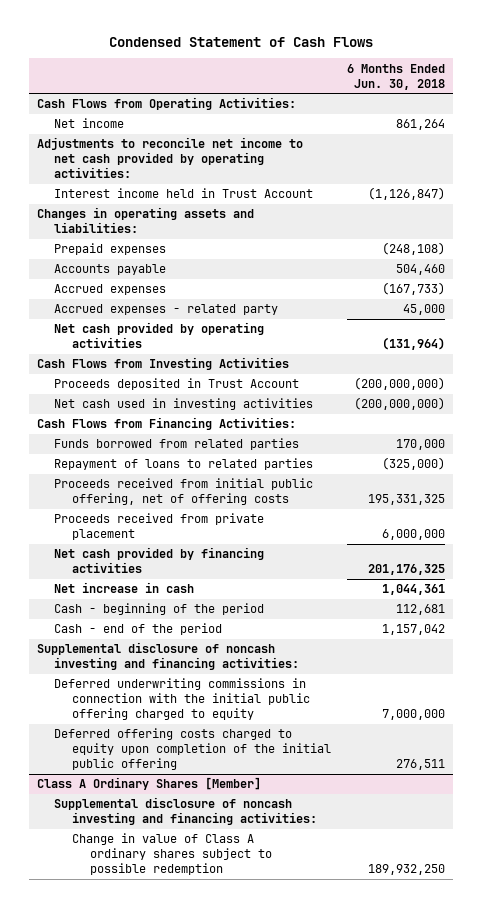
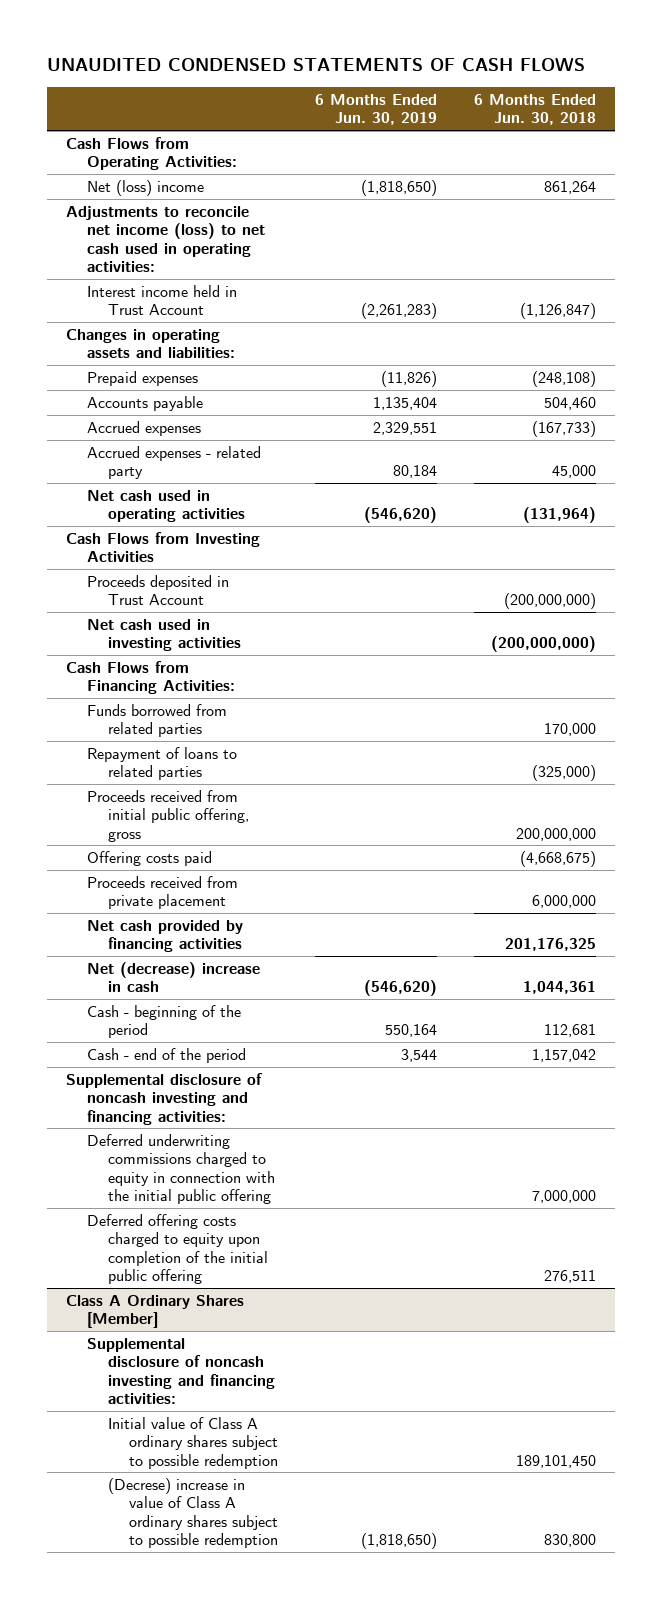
- Condensed Statement of Cash Flows
+ UNAUDITED CONDENSED STATEMENTS OF CASH FLOWS
- | 6 Months Ended Jun. 30, 2018
+ | 6 Months Ended Jun. 30, 2019 | 6 Months Ended Jun. 30, 2018
- Net income | 861,264
- Adjustments to reconcile net income to net cash provided by operating activities:
+ Net (loss) income | (1,818,650) | 861,264
+ Adjustments to reconcile net income (loss) to net cash used in operating activities:
- Net cash provided by operating activities | (131,964)
+ Net cash used in operating activities | (546,620) | (131,964)
- Proceeds received from initial public offering, net of offering costs | 195,331,325
+ Proceeds received from initial public offering, gross | | 200,000,000
+ Offering costs paid | | (4,668,675)
- Net increase in cash | 1,044,361
+ Net (decrease) increase in cash | (546,620) | 1,044,361
- Deferred underwriting commissions in connection with the initial public offering charged to equity | 7,000,000
+ Deferred underwriting commissions charged to equity in connection with the initial public offering | | 7,000,000
@ Class A Ordinary Shares [Member]
- Change in value of Class A ordinary shares subject to possible redemption | 189,932,250
+ Initial value of Class A ordinary shares subject to possible redemption | | 189,101,450
+ (Decrese) increase in value of Class A ordinary shares subject to possible redemption | (1,818,650) | 830,800

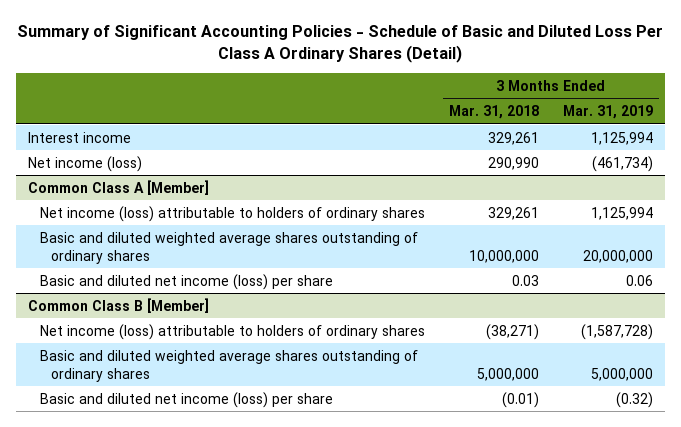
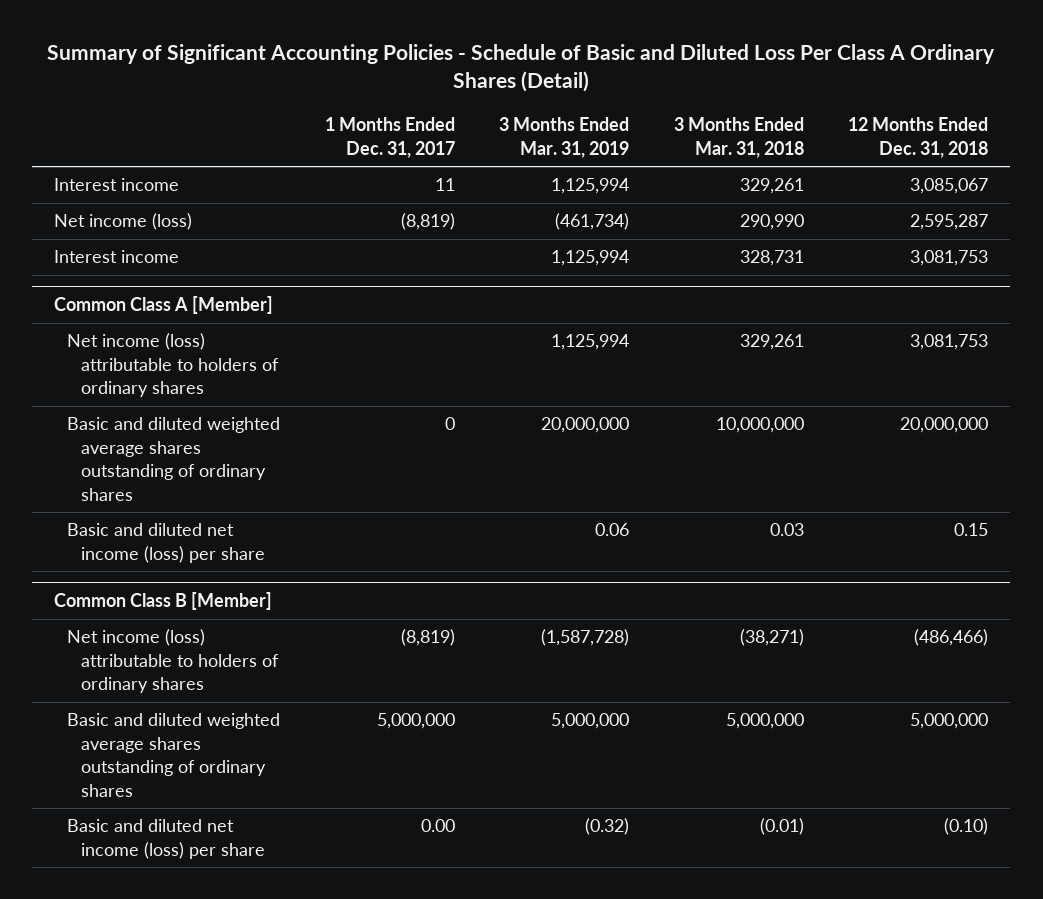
- | 3 Months Ended Mar. 31, 2018 | 3 Months Ended Mar. 31, 2019
+ | 1 Months Ended Dec. 31, 2017 | 3 Months Ended Mar. 31, 2019 | 3 Months Ended Mar. 31, 2018 | 12 Months Ended Dec. 31, 2018
+ Interest income | | 1,125,994 | 328,731 | 3,081,753

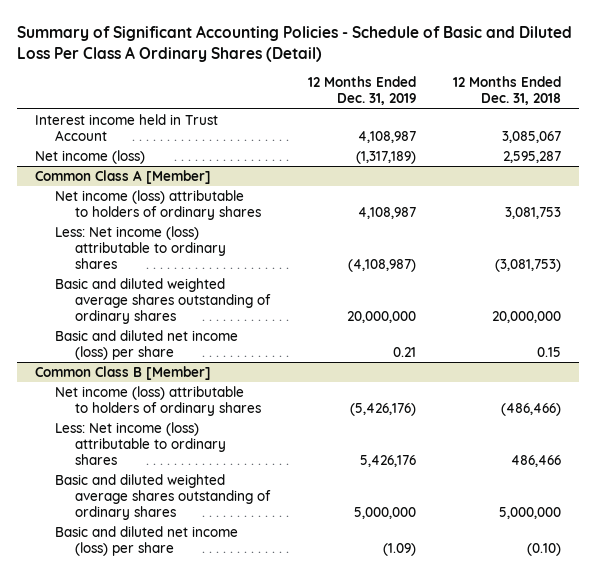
- | 1 Months Ended Dec. 31, 2017 | 3 Months Ended Mar. 31, 2019 | 3 Months Ended Mar. 31, 2018 | 12 Months Ended Dec. 31, 2018
+ | 12 Months Ended Dec. 31, 2019 | 12 Months Ended Dec. 31, 2018
- Interest income | 11 | 1,125,994 | 329,261 | 3,085,067
+ Interest income held in Trust Account | 4,108,987 | 3,085,067
- Interest income | | 1,125,994 | 328,731 | 3,081,753
@ Common Class A [Member]
+ Less: Net income (loss) attributable to ordinary shares | (4,108,987) | (3,081,753)
@ Common Class B [Member]
+ Less: Net income (loss) attributable to ordinary shares | 5,426,176 | 486,466

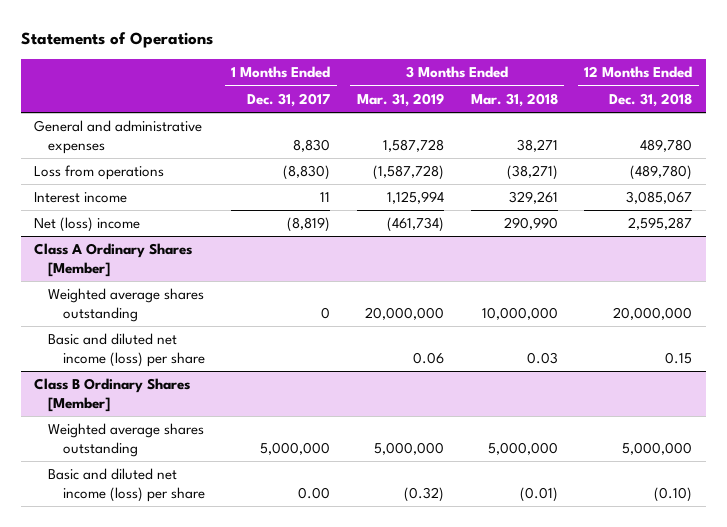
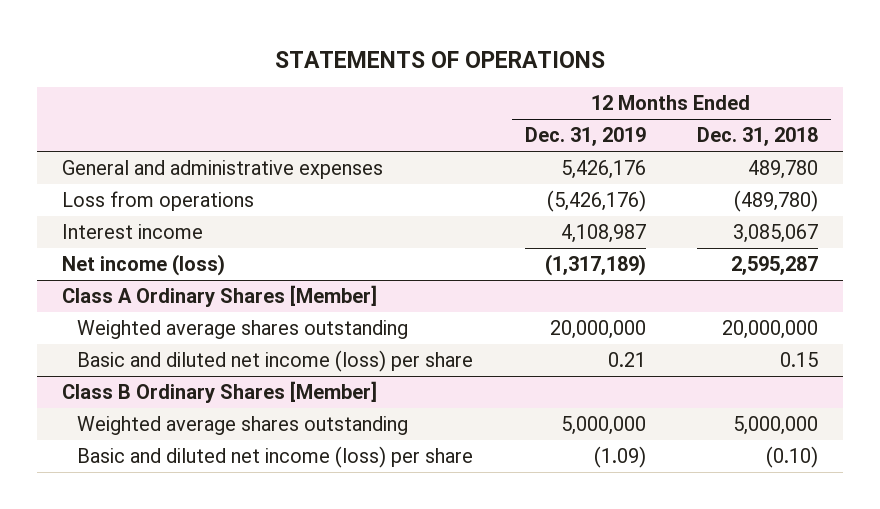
- Statements of Operations
+ STATEMENTS OF OPERATIONS
- | 1 Months Ended Dec. 31, 2017 | 3 Months Ended Mar. 31, 2019 | 3 Months Ended Mar. 31, 2018 | 12 Months Ended Dec. 31, 2018
+ | 12 Months Ended Dec. 31, 2019 | 12 Months Ended Dec. 31, 2018
- Net (loss) income | (8,819) | (461,734) | 290,990 | 2,595,287
+ Net income (loss) | (1,317,189) | 2,595,287

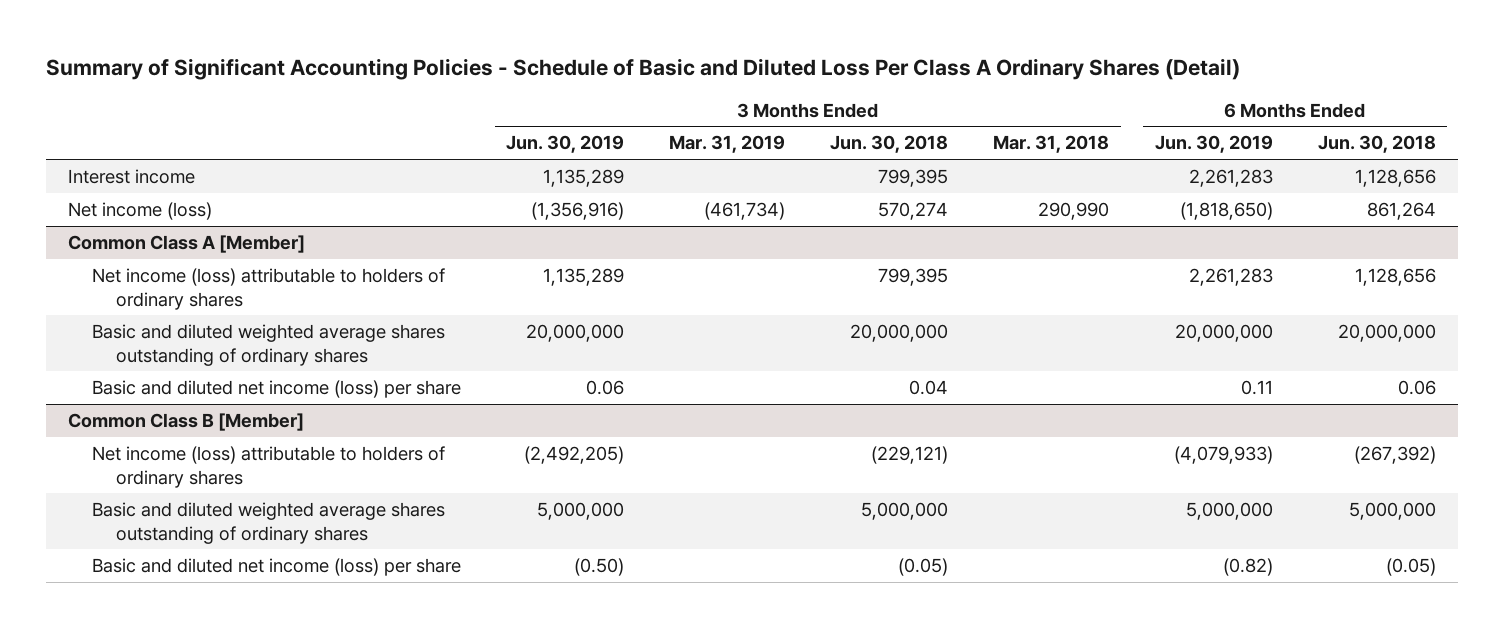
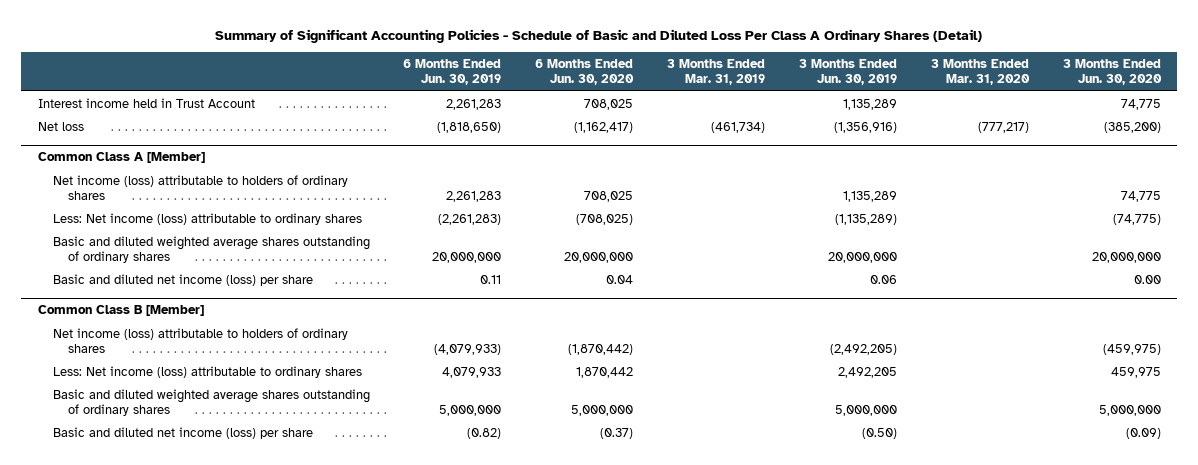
- | 3 Months Ended Jun. 30, 2019 | 3 Months Ended Mar. 31, 2019 | 3 Months Ended Jun. 30, 2018 | 3 Months Ended Mar. 31, 2018 | 6 Months Ended Jun. 30, 2019 | 6 Months Ended Jun. 30, 2018
+ | 6 Months Ended Jun. 30, 2019 | 6 Months Ended Jun. 30, 2020 | 3 Months Ended Mar. 31, 2019 | 3 Months Ended Jun. 30, 2019 | 3 Months Ended Mar. 31, 2020 | 3 Months Ended Jun. 30, 2020
- Interest income | 1,135,289 | | 799,395 | | 2,261,283 | 1,128,656
- Net income (loss) | (1,356,916) | (461,734) | 570,274 | 290,990 | (1,818,650) | 861,264
+ Interest income held in Trust Account | 2,261,283 | 708,025 | | 1,135,289 | | 74,775
+ Net loss | (1,818,650) | (1,162,417) | (461,734) | (1,356,916) | (777,217) | (385,200)
@ Common Class A [Member]
+ Less: Net income (loss) attributable to ordinary shares | (2,261,283) | (708,025) | | (1,135,289) | | (74,775)
@ Common Class B [Member]
+ Less: Net income (loss) attributable to ordinary shares | 4,079,933 | 1,870,442 | | 2,492,205 | | 459,975

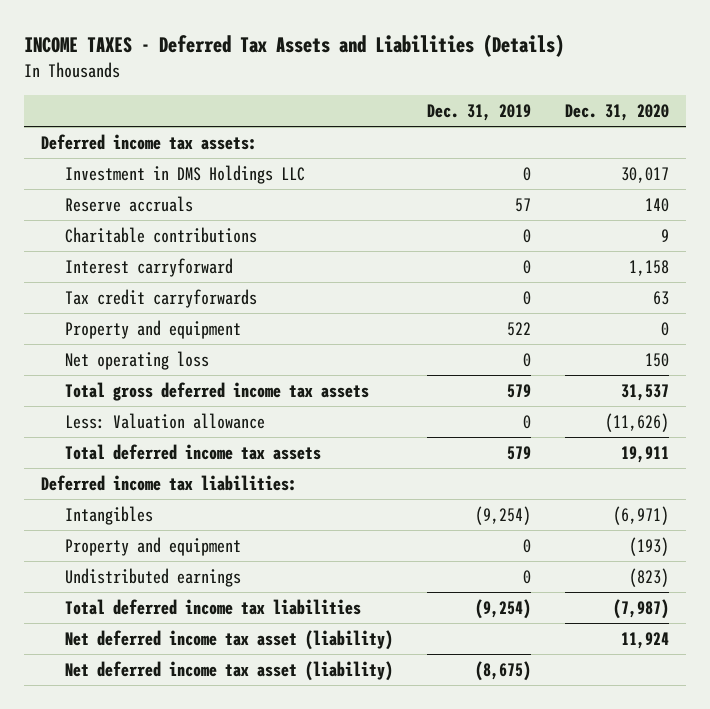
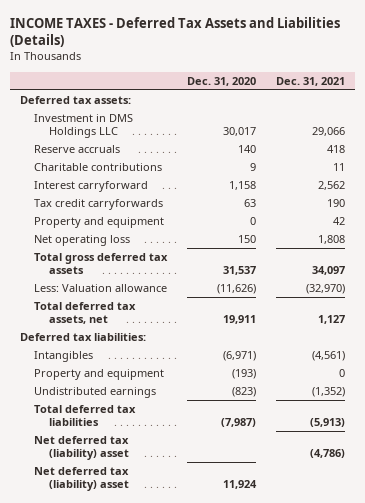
- | Dec. 31, 2019 | Dec. 31, 2020
+ | Dec. 31, 2020 | Dec. 31, 2021
- Deferred income tax assets:
+ Deferred tax assets:
- Total gross deferred income tax assets | 579 | 31,537
+ Total gross deferred tax assets | 31,537 | 34,097
- Total deferred income tax assets | 579 | 19,911
- Deferred income tax liabilities:
+ Total deferred tax assets, net | 19,911 | 1,127
+ Deferred tax liabilities:
- Total deferred income tax liabilities | (9,254) | (7,987)
- Net deferred income tax asset (liability) | | 11,924
- Net deferred income tax asset (liability) | (8,675) |
+ Total deferred tax liabilities | (7,987) | (5,913)
+ Net deferred tax (liability) asset | | (4,786)
+ Net deferred tax (liability) asset | 11,924 |

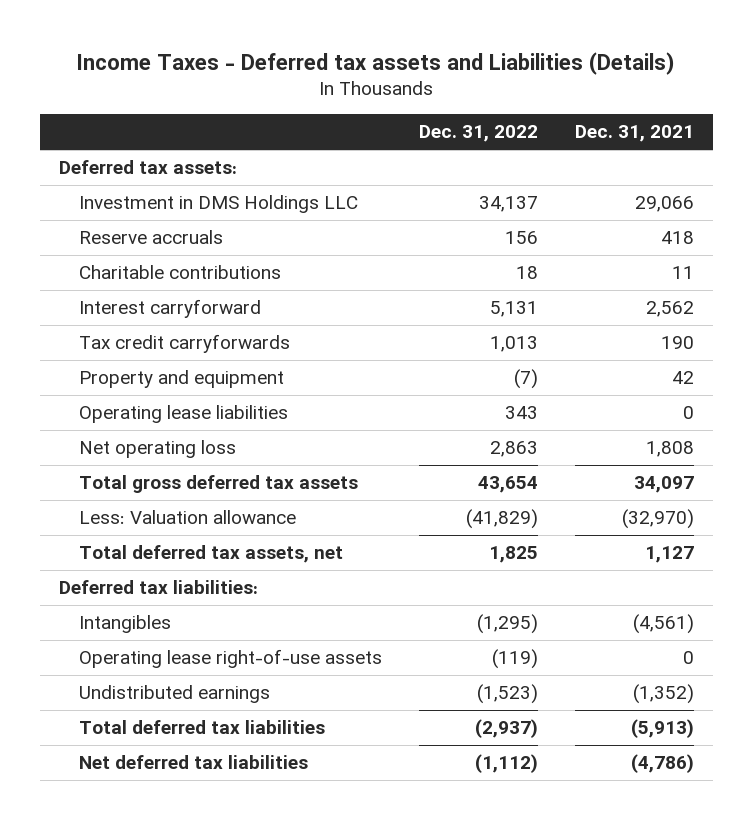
- INCOME TAXES - Deferred Tax Assets and Liabilities (Details)
+ Income Taxes - Deferred tax assets and Liabilities (Details)
- | Dec. 31, 2020 | Dec. 31, 2021
+ | Dec. 31, 2022 | Dec. 31, 2021
+ Operating lease liabilities | 343 | 0
- Property and equipment | (193) | 0
+ Operating lease right-of-use assets | (119) | 0
- Net deferred tax (liability) asset | | (4,786)
- Net deferred tax (liability) asset | 11,924 |
+ Net deferred tax liabilities | (1,112) | (4,786)

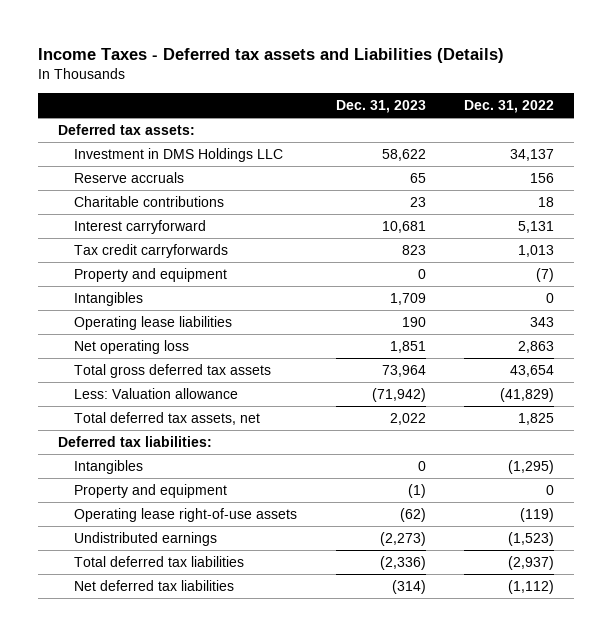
- | Dec. 31, 2022 | Dec. 31, 2021
+ | Dec. 31, 2023 | Dec. 31, 2022
+ Intangibles | 1,709 | 0
+ Property and equipment | (1) | 0

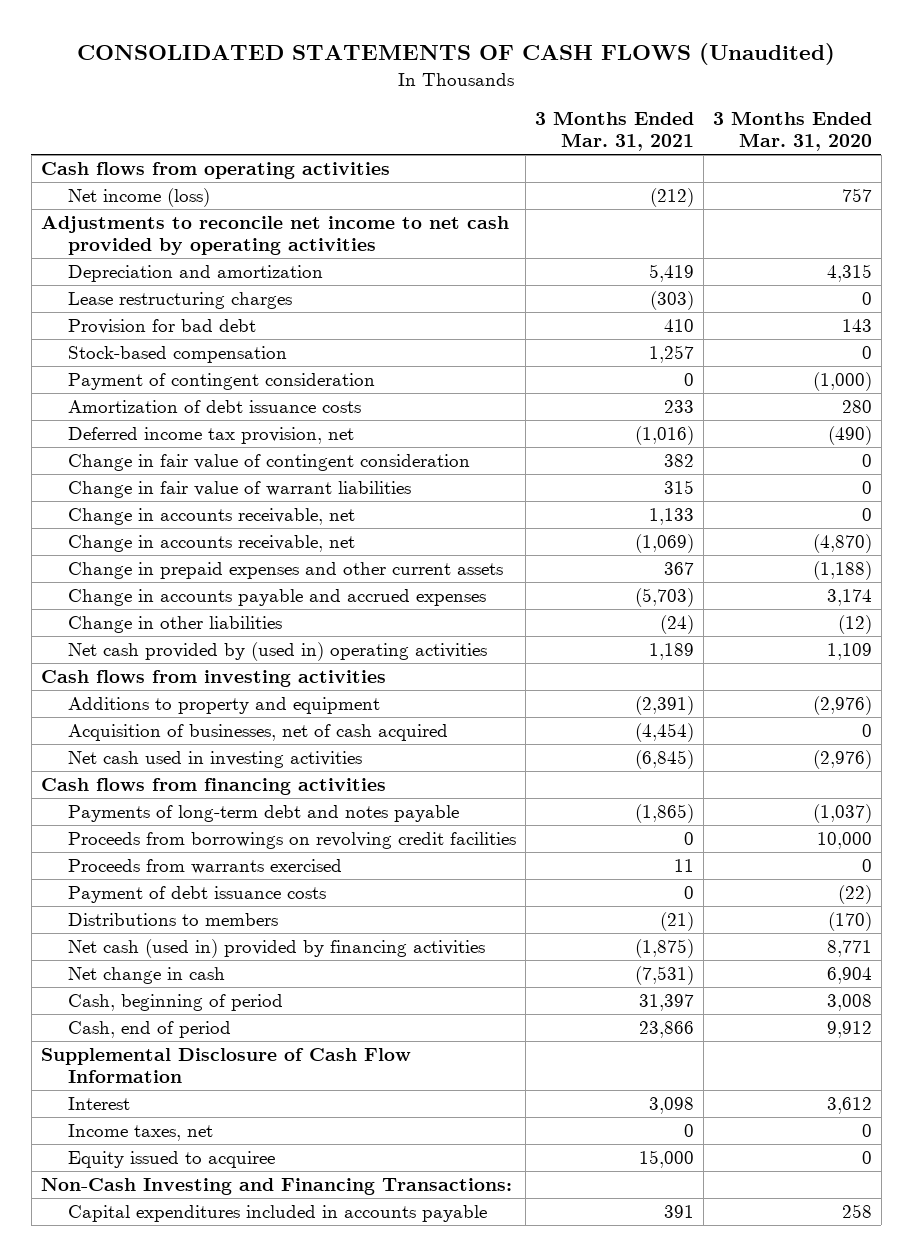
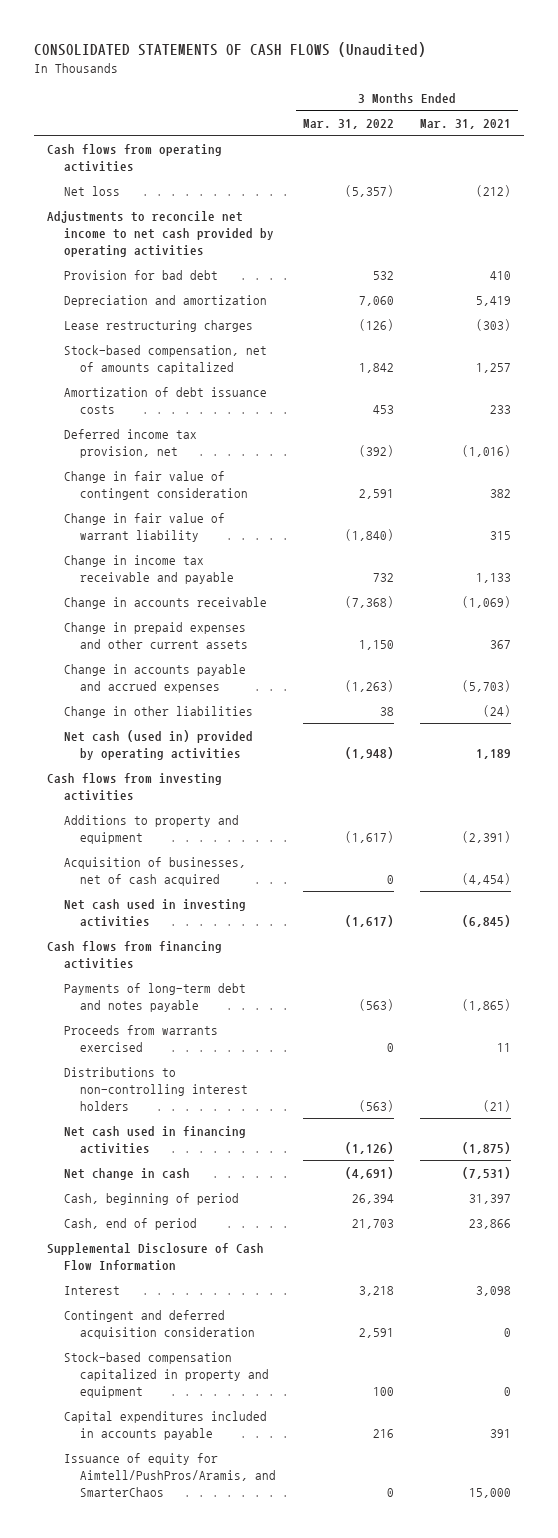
- | 3 Months Ended Mar. 31, 2021 | 3 Months Ended Mar. 31, 2020
+ | 3 Months Ended Mar. 31, 2022 | 3 Months Ended Mar. 31, 2021
- Net income (loss) | (212) | 757
+ Net loss | (5,357) | (212)
moved up: Provision for bad debt | 532 | 410
- Stock-based compensation | 1,257 | 0
- Payment of contingent consideration | 0 | (1,000)
+ Stock-based compensation, net of amounts capitalized | 1,842 | 1,257
- Change in fair value of warrant liabilities | 315 | 0
- Change in accounts receivable, net | 1,133 | 0
- Change in accounts receivable, net | (1,069) | (4,870)
+ Change in fair value of warrant liability | (1,840) | 315
+ Change in income tax receivable and payable | 732 | 1,133
+ Change in accounts receivable | (7,368) | (1,069)
- Net cash provided by (used in) operating activities | 1,189 | 1,109
+ Net cash (used in) provided by operating activities | (1,948) | 1,189
- Proceeds from borrowings on revolving credit facilities | 0 | 10,000
- Payment of debt issuance costs | 0 | (22)
- Distributions to members | (21) | (170)
- Net cash (used in) provided by financing activities | (1,875) | 8,771
+ Distributions to non-controlling interest holders | (563) | (21)
+ Net cash used in financing activities | (1,126) | (1,875)
- Income taxes, net | 0 | 0
- Equity issued to acquiree | 15,000 | 0
- Non-Cash Investing and Financing Transactions:
+ Contingent and deferred acquisition consideration | 2,591 | 0
+ Stock-based compensation capitalized in property and equipment | 100 | 0
+ Issuance of equity for Aimtell/PushPros/Aramis, and SmarterChaos | 0 | 15,000

